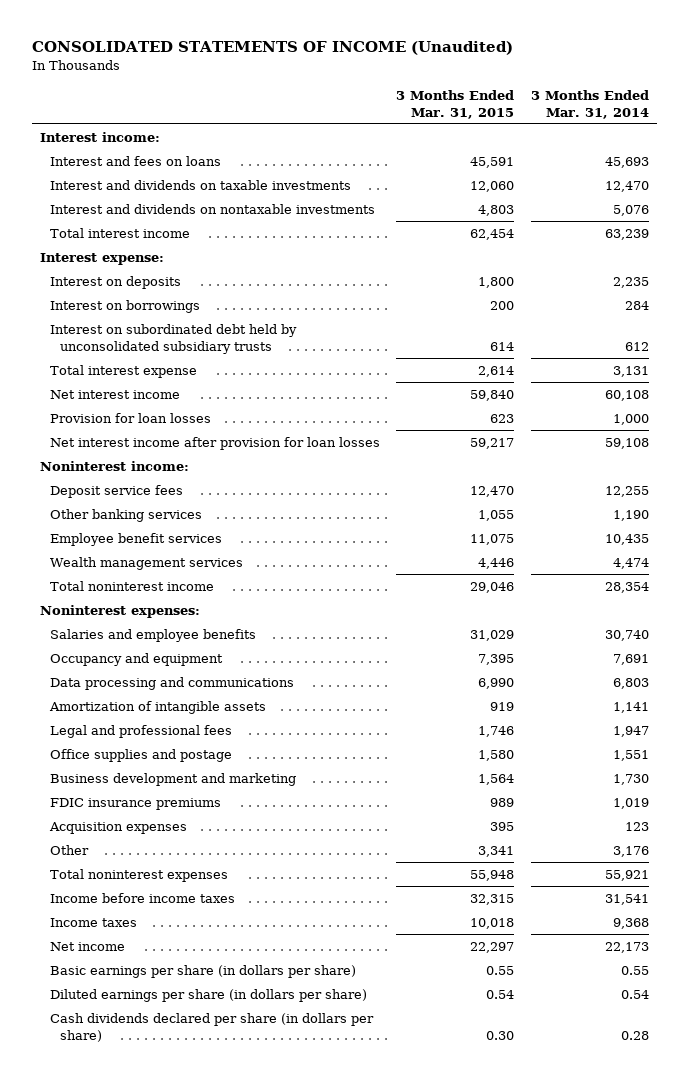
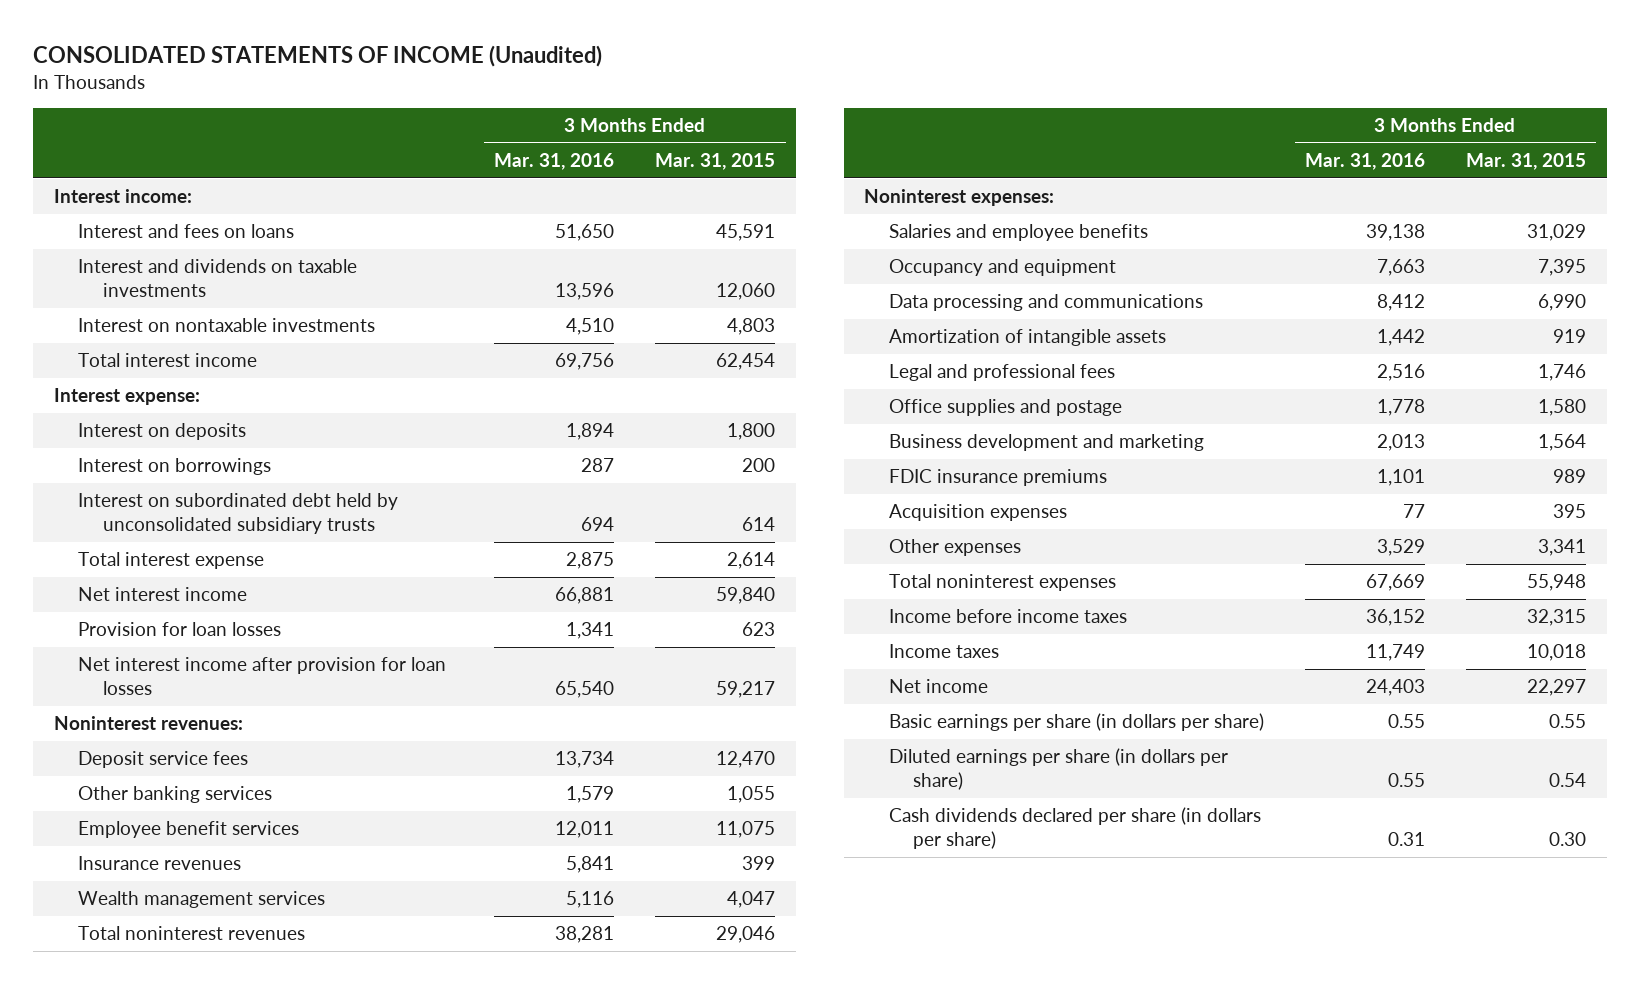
- | 3 Months Ended Mar. 31, 2015 | 3 Months Ended Mar. 31, 2014
+ | 3 Months Ended Mar. 31, 2016 | 3 Months Ended Mar. 31, 2015
- Interest and dividends on nontaxable investments | 4,803 | 5,076
+ Interest on nontaxable investments | 4,510 | 4,803
- Noninterest income:
+ Noninterest revenues:
- Wealth management services | 4,446 | 4,474
- Total noninterest income | 29,046 | 28,354
+ Insurance revenues | 5,841 | 399
+ Wealth management services | 5,116 | 4,047
+ Total noninterest revenues | 38,281 | 29,046
- Other | 3,341 | 3,176
+ Other expenses | 3,529 | 3,341

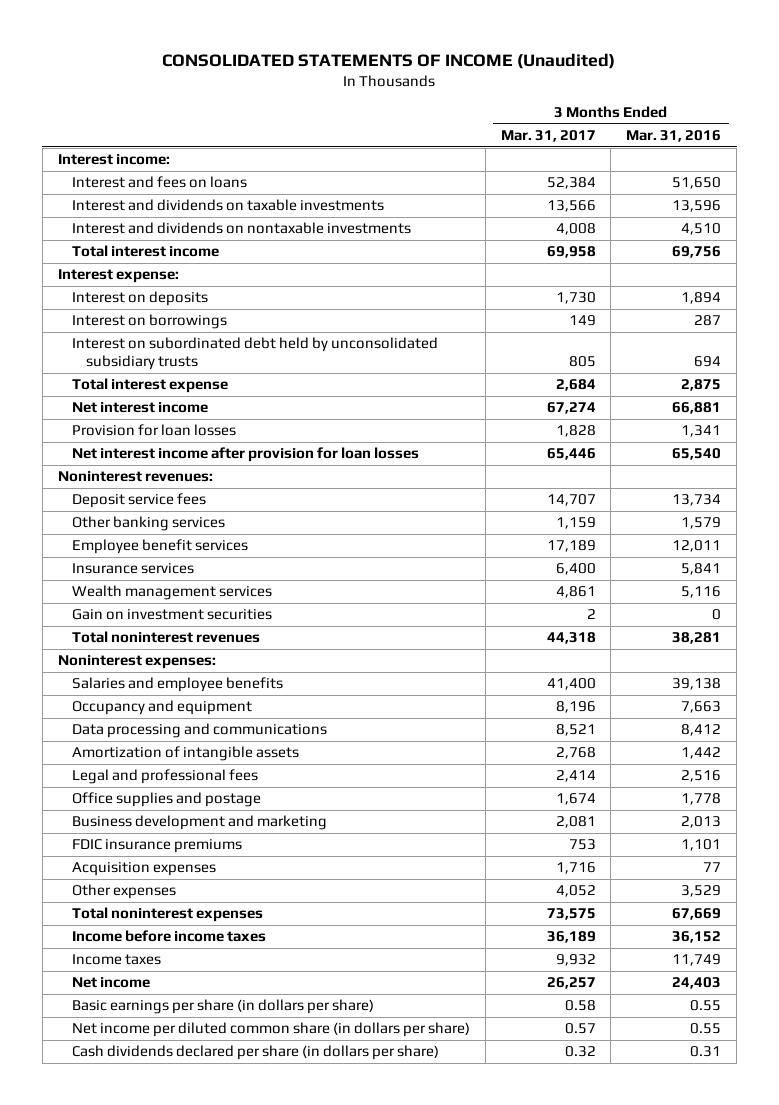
- | 3 Months Ended Mar. 31, 2016 | 3 Months Ended Mar. 31, 2015
+ | 3 Months Ended Mar. 31, 2017 | 3 Months Ended Mar. 31, 2016
- Interest on nontaxable investments | 4,510 | 4,803
+ Interest and dividends on nontaxable investments | 4,008 | 4,510
- Insurance revenues | 5,841 | 399
+ Insurance services | 6,400 | 5,841
+ Gain on investment securities | 2 | 0
- Diluted earnings per share (in dollars per share) | 0.55 | 0.54
+ Net income per diluted common share (in dollars per share) | 0.57 | 0.55

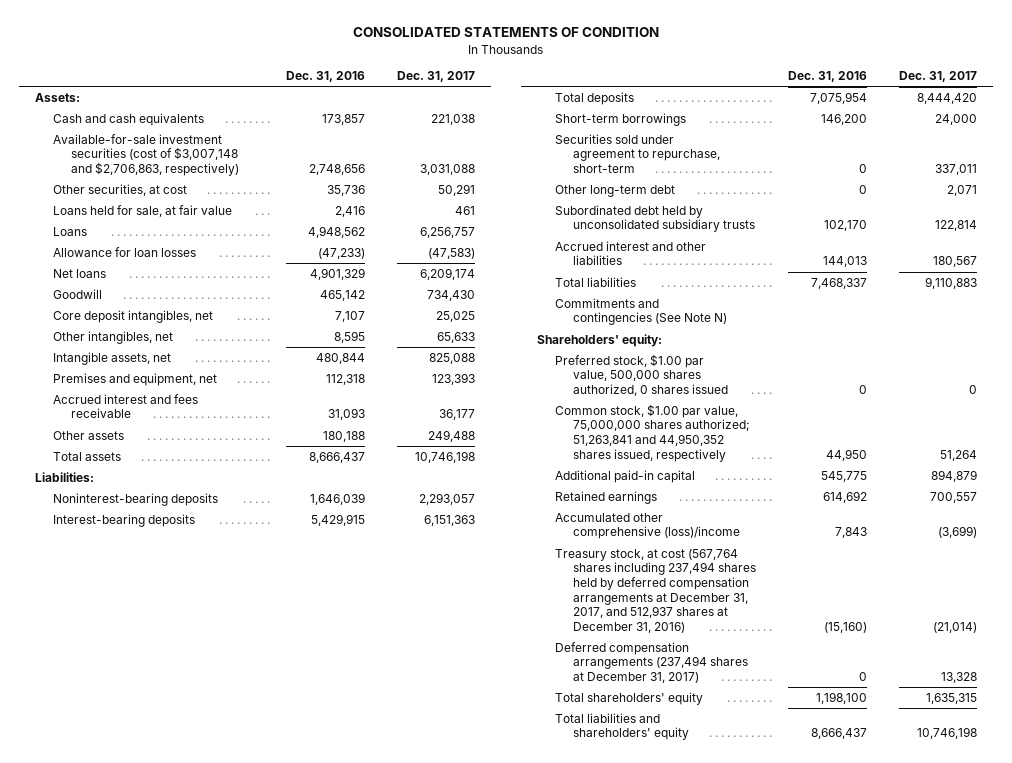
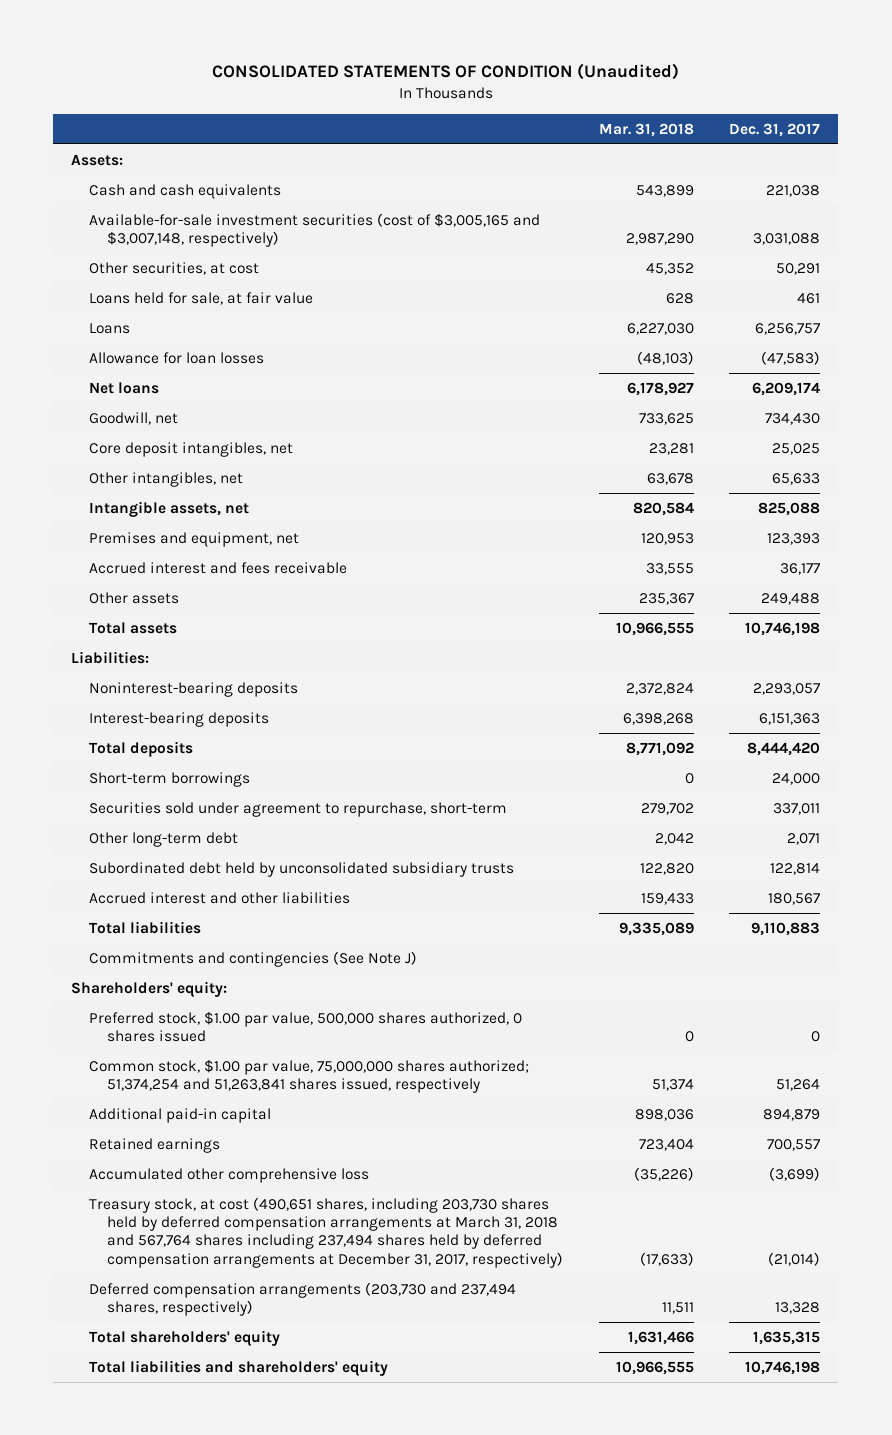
- CONSOLIDATED STATEMENTS OF CONDITION
+ CONSOLIDATED STATEMENTS OF CONDITION (Unaudited)
- | Dec. 31, 2016 | Dec. 31, 2017
+ | Mar. 31, 2018 | Dec. 31, 2017
- Available-for-sale investment securities (cost of $3,007,148 and $2,706,863, respectively) | 2,748,656 | 3,031,088
+ Available-for-sale investment securities (cost of $3,005,165 and $3,007,148, respectively) | 2,987,290 | 3,031,088
- Goodwill | 465,142 | 734,430
+ Goodwill, net | 733,625 | 734,430
- Commitments and contingencies (See Note N)
+ Commitments and contingencies (See Note J)
- Common stock, $1.00 par value, 75,000,000 shares authorized; 51,263,841 and 44,950,352 shares issued, respectively | 44,950 | 51,264
+ Common stock, $1.00 par value, 75,000,000 shares authorized; 51,374,254 and 51,263,841 shares issued, respectively | 51,374 | 51,264
- Accumulated other comprehensive (loss)/income | 7,843 | (3,699)
- Treasury stock, at cost (567,764 shares including 237,494 shares held by deferred compensation arrangements at December 31, 2017, and 512,937 shares at December 31, 2016) | (15,160) | (21,014)
- Deferred compensation arrangements (237,494 shares at December 31, 2017) | 0 | 13,328
+ Accumulated other comprehensive loss | (35,226) | (3,699)
+ Treasury stock, at cost (490,651 shares, including 203,730 shares held by deferred compensation arrangements at March 31, 2018 and 567,764 shares including 237,494 shares held by deferred compensation arrangements at December 31, 2017, respectively) | (17,633) | (21,014)
+ Deferred compensation arrangements (203,730 and 237,494 shares, respectively) | 11,511 | 13,328

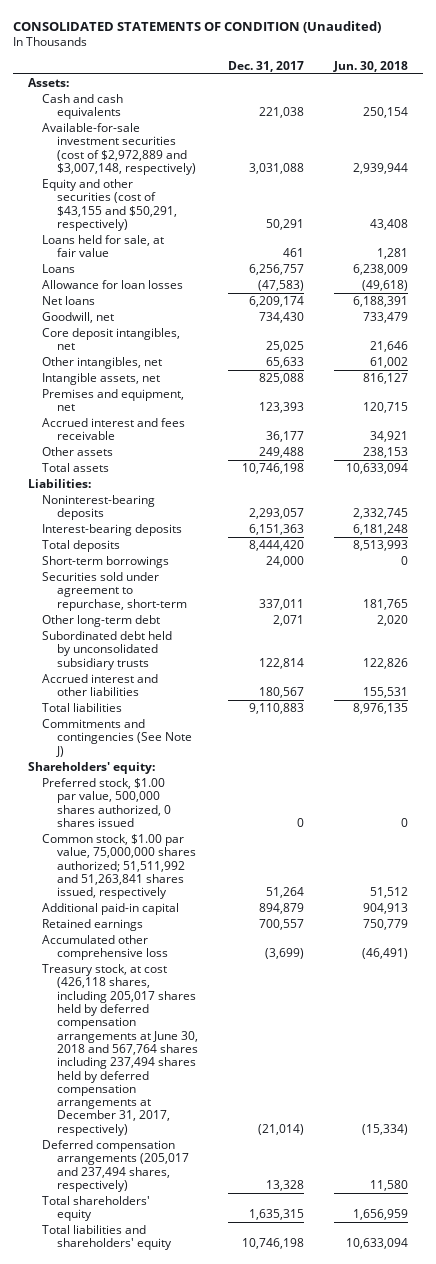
- | Mar. 31, 2018 | Dec. 31, 2017
+ | Dec. 31, 2017 | Jun. 30, 2018
- Available-for-sale investment securities (cost of $3,005,165 and $3,007,148, respectively) | 2,987,290 | 3,031,088
- Other securities, at cost | 45,352 | 50,291
+ Available-for-sale investment securities (cost of $2,972,889 and $3,007,148, respectively) | 3,031,088 | 2,939,944
+ Equity and other securities (cost of $43,155 and $50,291, respectively) | 50,291 | 43,408
- Common stock, $1.00 par value, 75,000,000 shares authorized; 51,374,254 and 51,263,841 shares issued, respectively | 51,374 | 51,264
+ Common stock, $1.00 par value, 75,000,000 shares authorized; 51,511,992 and 51,263,841 shares issued, respectively | 51,264 | 51,512
- Treasury stock, at cost (490,651 shares, including 203,730 shares held by deferred compensation arrangements at March 31, 2018 and 567,764 shares including 237,494 shares held by deferred compensation arrangements at December 31, 2017, respectively) | (17,633) | (21,014)
- Deferred compensation arrangements (203,730 and 237,494 shares, respectively) | 11,511 | 13,328
+ Treasury stock, at cost (426,118 shares, including 205,017 shares held by deferred compensation arrangements at June 30, 2018 and 567,764 shares including 237,494 shares held by deferred compensation arrangements at December 31, 2017, respectively) | (21,014) | (15,334)
+ Deferred compensation arrangements (205,017 and 237,494 shares, respectively) | 13,328 | 11,580

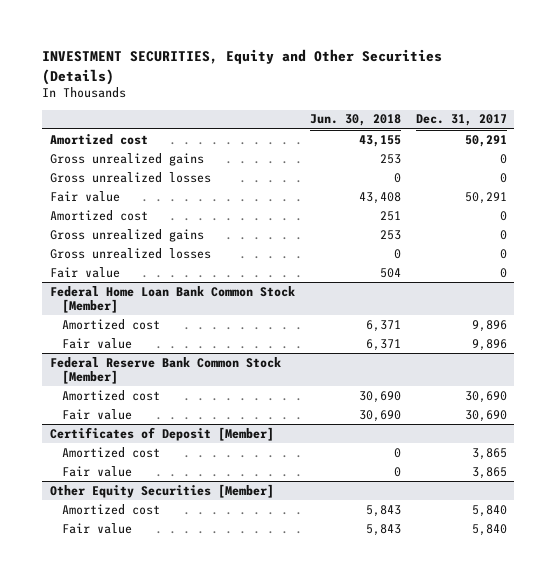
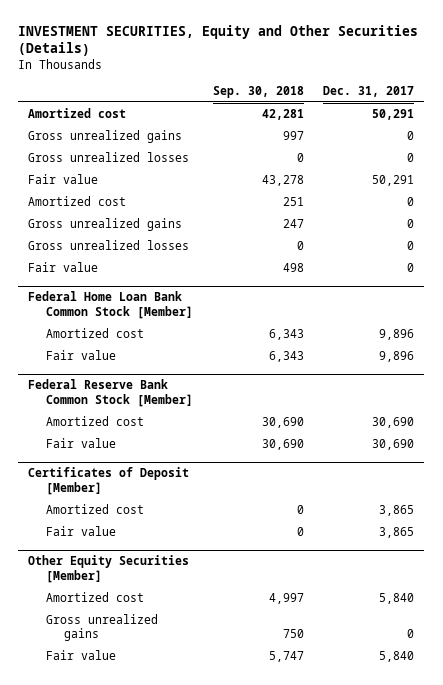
- | Jun. 30, 2018 | Dec. 31, 2017
+ | Sep. 30, 2018 | Dec. 31, 2017
@ Other Equity Securities [Member]
+ Gross unrealized gains | 750 | 0

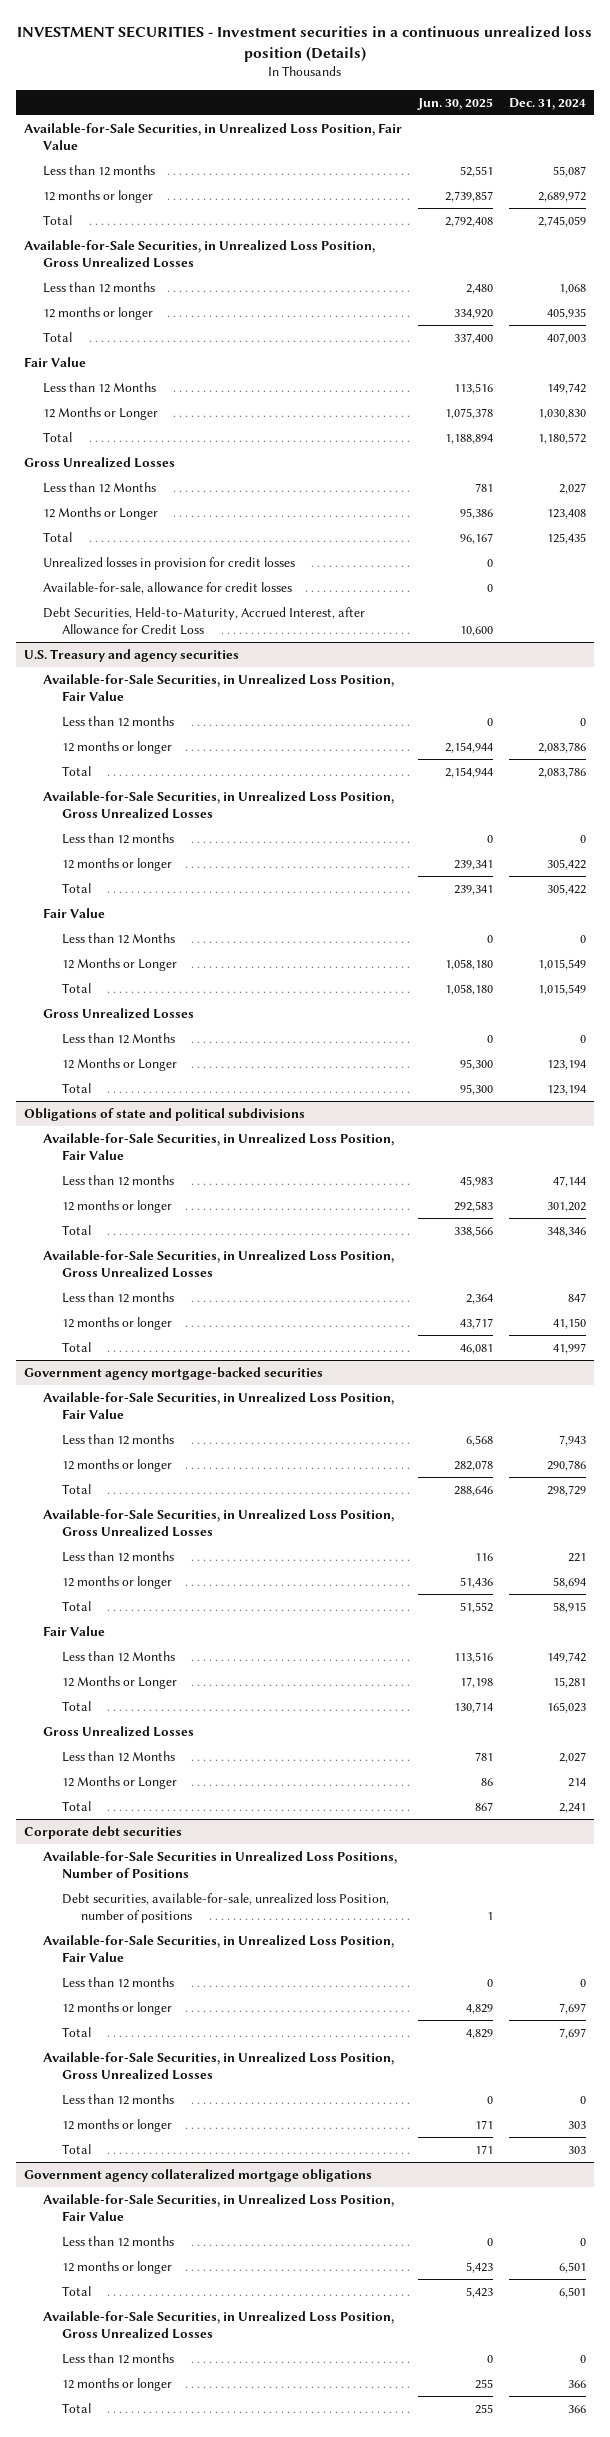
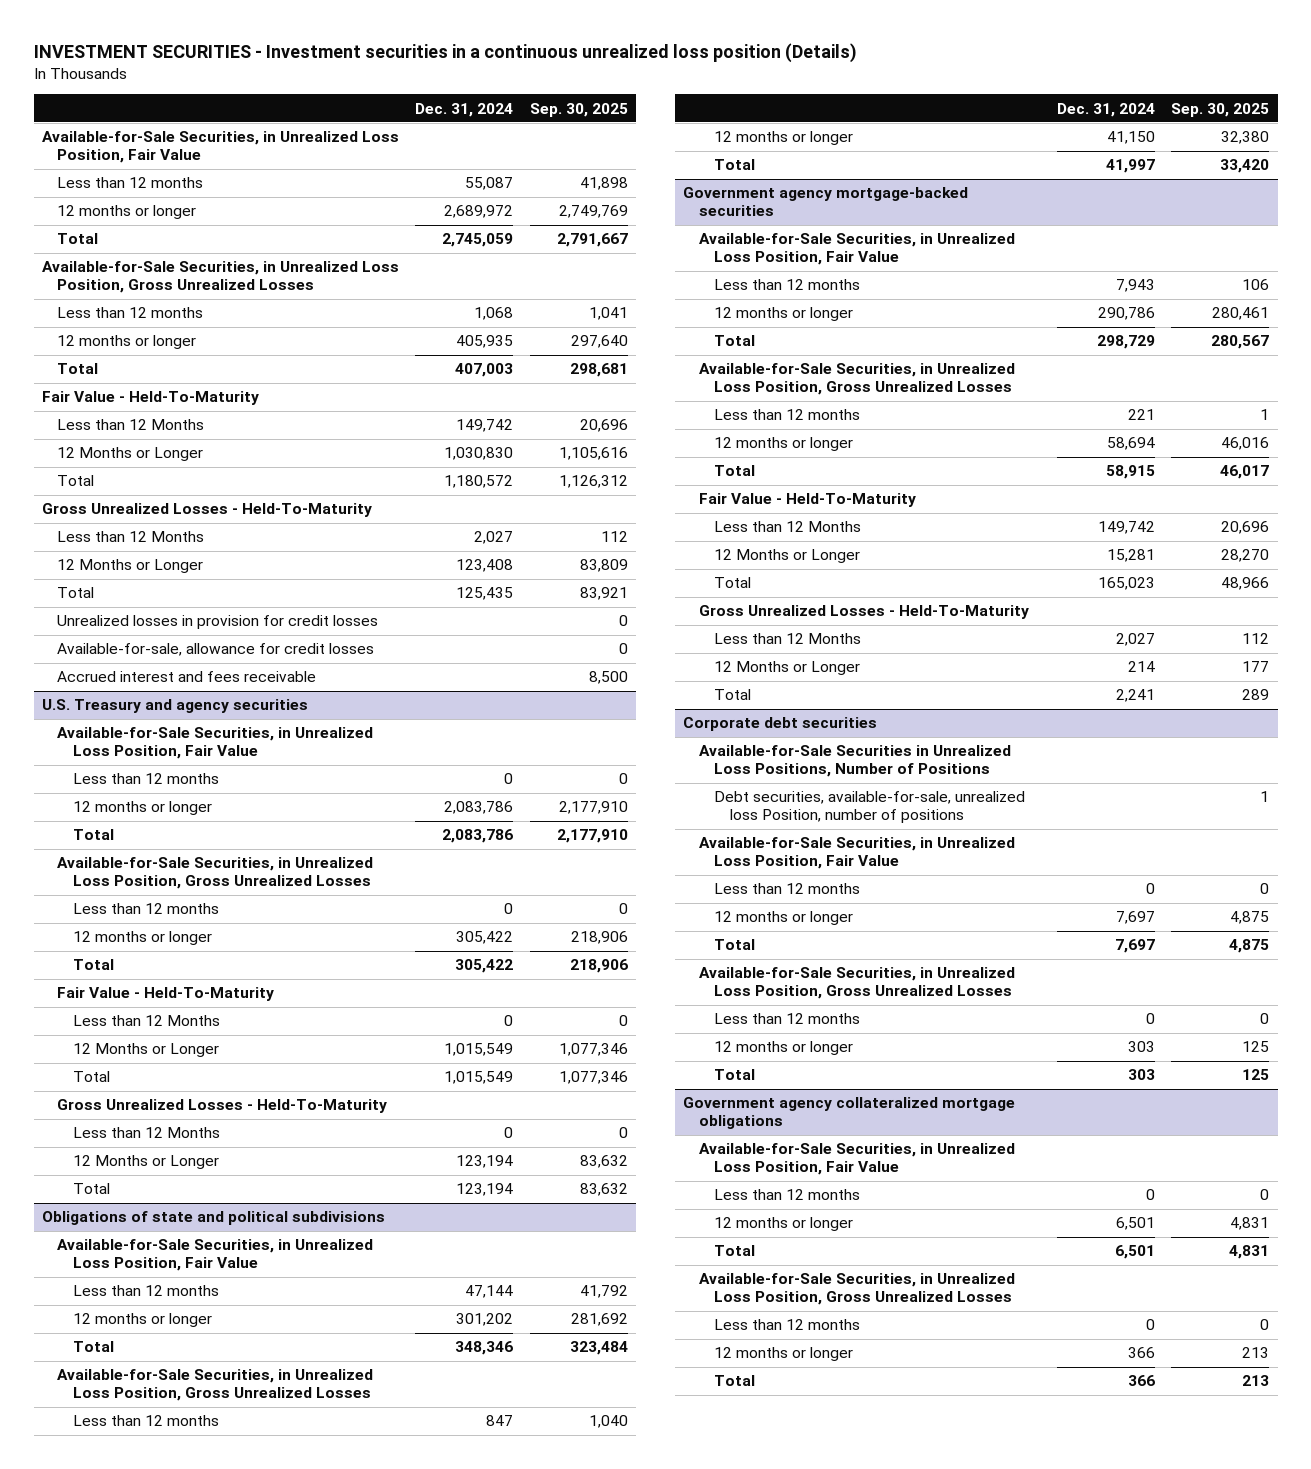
- | Jun. 30, 2025 | Dec. 31, 2024
+ | Dec. 31, 2024 | Sep. 30, 2025
- Fair Value
+ Fair Value - Held-To-Maturity
- Gross Unrealized Losses
+ Gross Unrealized Losses - Held-To-Maturity
- Debt Securities, Held-to-Maturity, Accrued Interest, after Allowance for Credit Loss | 10,600 |
+ Accrued interest and fees receivable | | 8,500
@ U.S. Treasury and agency securities
- Fair Value
+ Fair Value - Held-To-Maturity
- Gross Unrealized Losses
+ Gross Unrealized Losses - Held-To-Maturity
@ Government agency mortgage-backed securities
- Fair Value
+ Fair Value - Held-To-Maturity
- Gross Unrealized Losses
+ Gross Unrealized Losses - Held-To-Maturity

